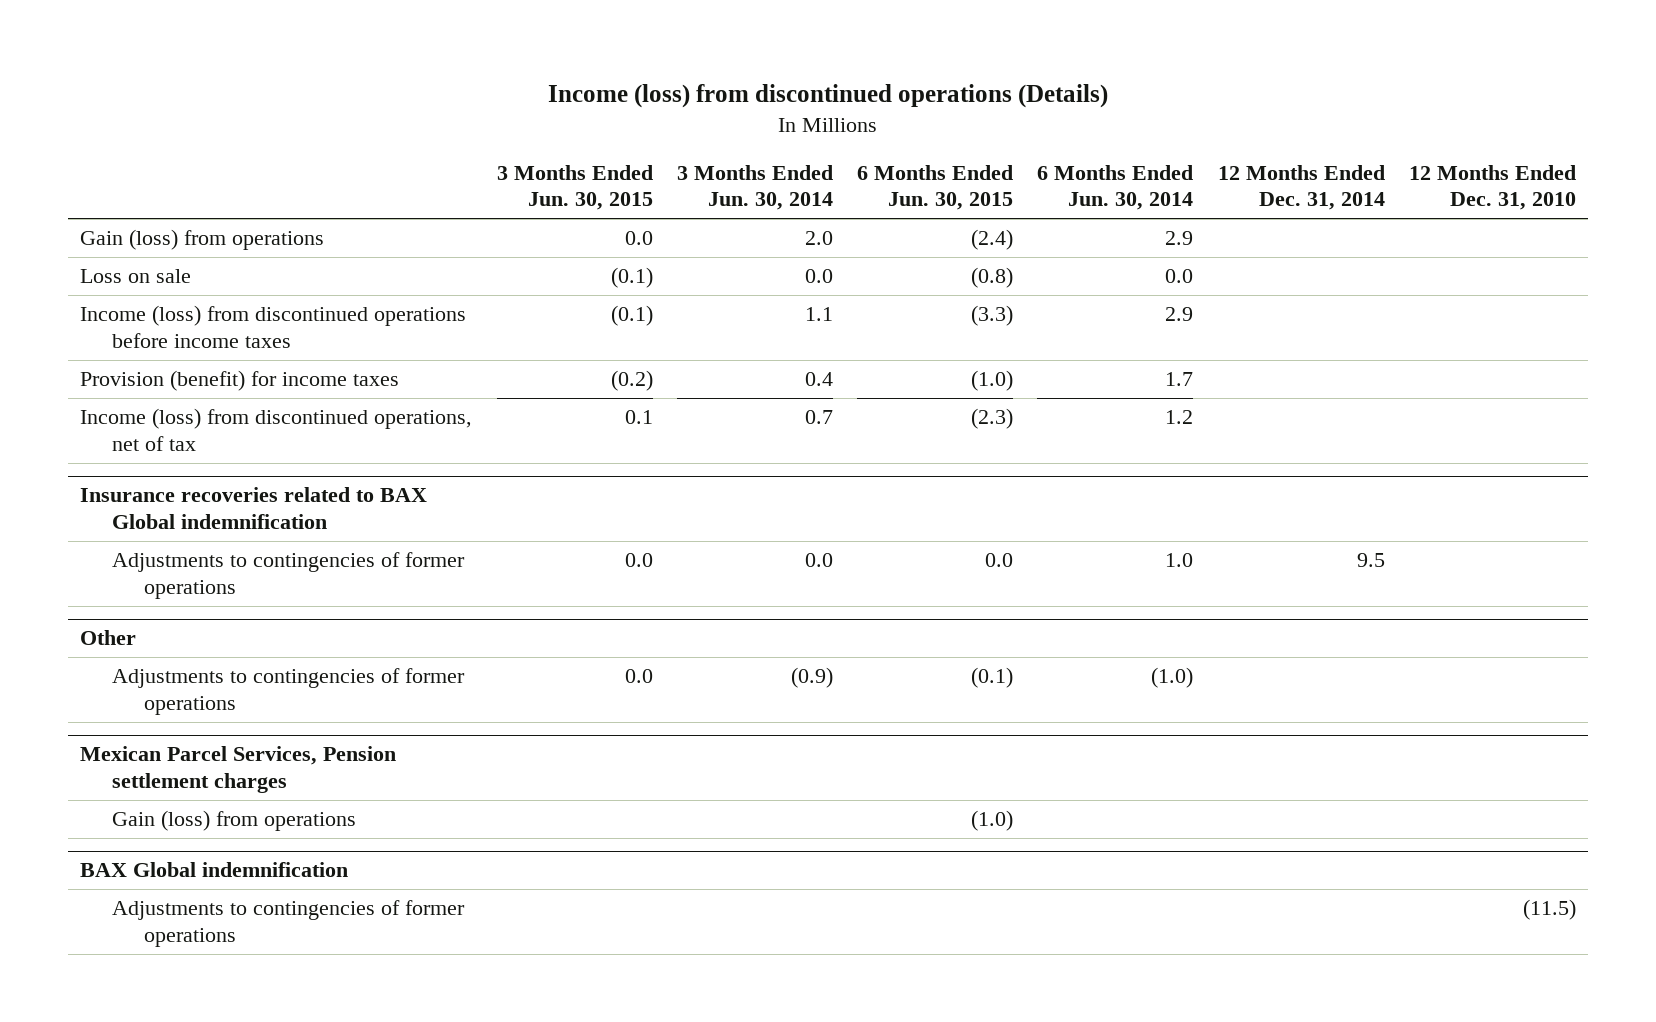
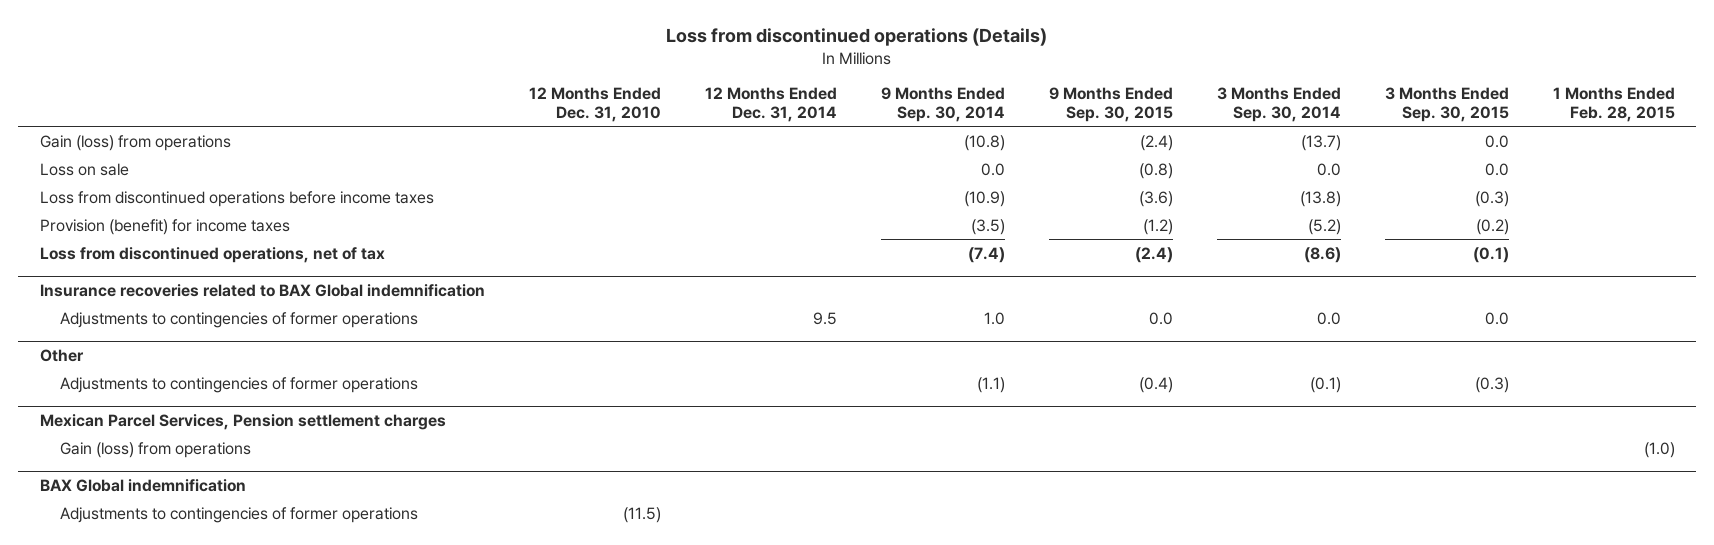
- Income (loss) from discontinued operations (Details)
+ Loss from discontinued operations (Details)
- | 3 Months Ended Jun. 30, 2015 | 3 Months Ended Jun. 30, 2014 | 6 Months Ended Jun. 30, 2015 | 6 Months Ended Jun. 30, 2014 | 12 Months Ended Dec. 31, 2014 | 12 Months Ended Dec. 31, 2010
+ | 12 Months Ended Dec. 31, 2010 | 12 Months Ended Dec. 31, 2014 | 9 Months Ended Sep. 30, 2014 | 9 Months Ended Sep. 30, 2015 | 3 Months Ended Sep. 30, 2014 | 3 Months Ended Sep. 30, 2015 | 1 Months Ended Feb. 28, 2015
- Income (loss) from discontinued operations before income taxes | (0.1) | 1.1 | (3.3) | 2.9 | |
+ Loss from discontinued operations before income taxes | | | (10.9) | (3.6) | (13.8) | (0.3) |
- Income (loss) from discontinued operations, net of tax | 0.1 | 0.7 | (2.3) | 1.2 | |
+ Loss from discontinued operations, net of tax | | | (7.4) | (2.4) | (8.6) | (0.1) |

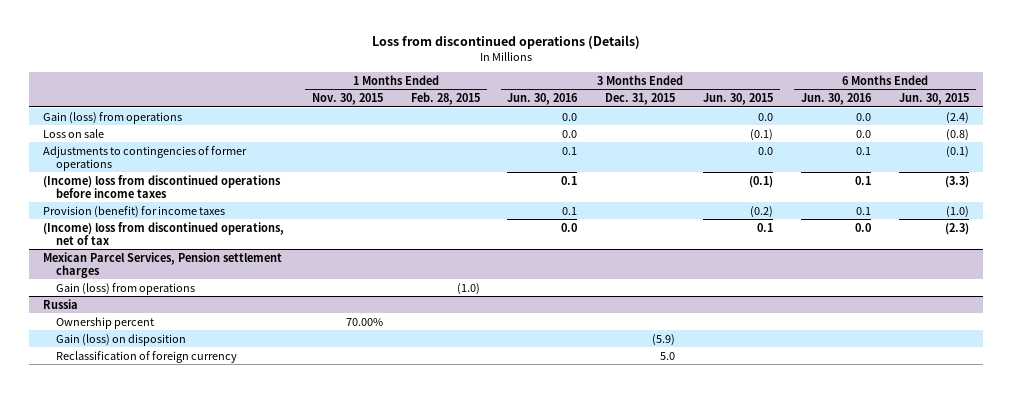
- | 12 Months Ended Dec. 31, 2010 | 12 Months Ended Dec. 31, 2014 | 9 Months Ended Sep. 30, 2014 | 9 Months Ended Sep. 30, 2015 | 3 Months Ended Sep. 30, 2014 | 3 Months Ended Sep. 30, 2015 | 1 Months Ended Feb. 28, 2015
+ | 1 Months Ended Nov. 30, 2015 | 1 Months Ended Feb. 28, 2015 | 3 Months Ended Jun. 30, 2016 | 3 Months Ended Dec. 31, 2015 | 3 Months Ended Jun. 30, 2015 | 6 Months Ended Jun. 30, 2016 | 6 Months Ended Jun. 30, 2015
- Loss from discontinued operations before income taxes | | | (10.9) | (3.6) | (13.8) | (0.3) |
+ Adjustments to contingencies of former operations | | | 0.1 | | 0.0 | 0.1 | (0.1)
+ (Income) loss from discontinued operations before income taxes | | | 0.1 | | (0.1) | 0.1 | (3.3)
- Loss from discontinued operations, net of tax | | | (7.4) | (2.4) | (8.6) | (0.1) |
- Insurance recoveries related to BAX Global indemnification
- Adjustments to contingencies of former operations | | 9.5 | 1.0 | 0.0 | 0.0 | 0.0 |
- Other
- Adjustments to contingencies of former operations | | | (1.1) | (0.4) | (0.1) | (0.3) |
+ (Income) loss from discontinued operations, net of tax | | | 0.0 | | 0.1 | 0.0 | (2.3)
- BAX Global indemnification
- Adjustments to contingencies of former operations | (11.5) | | | | | |
+ Russia
+ Ownership percent | 70.00% | | | | | |
+ Gain (loss) on disposition | | | | (5.9) | | |
+ Reclassification of foreign currency | | | | 5.0 | | |

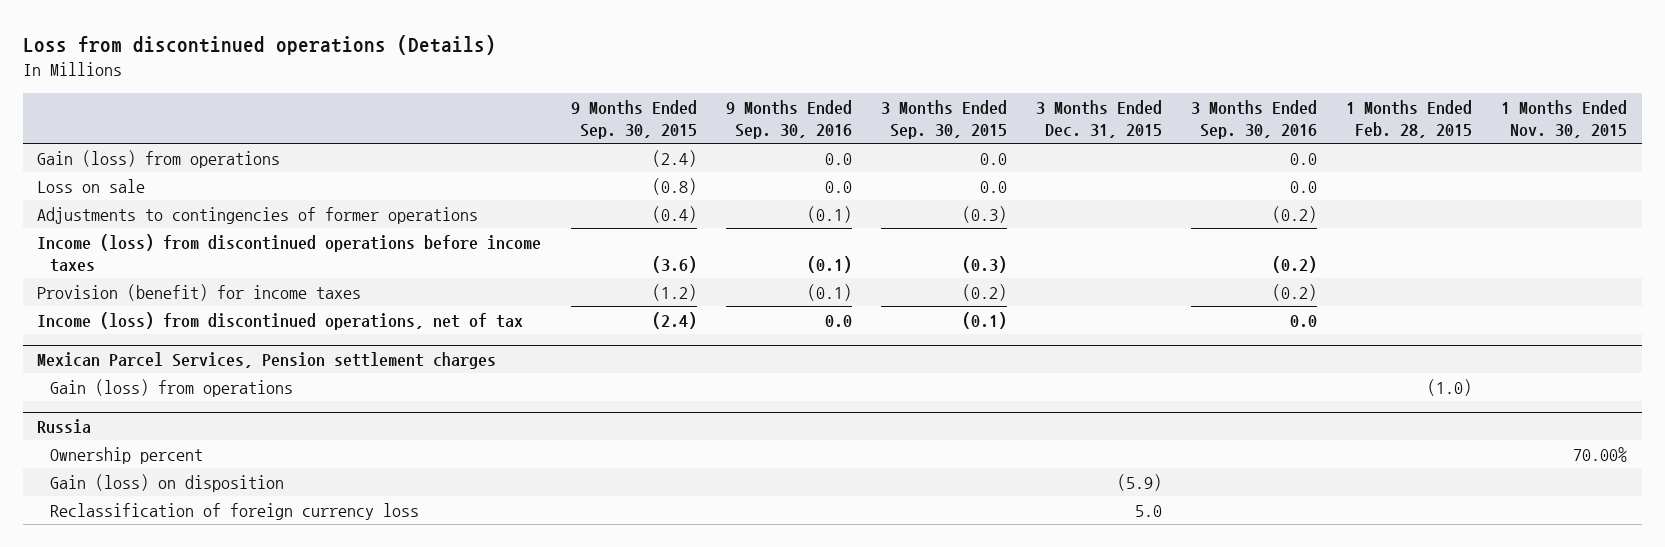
- | 1 Months Ended Nov. 30, 2015 | 1 Months Ended Feb. 28, 2015 | 3 Months Ended Jun. 30, 2016 | 3 Months Ended Dec. 31, 2015 | 3 Months Ended Jun. 30, 2015 | 6 Months Ended Jun. 30, 2016 | 6 Months Ended Jun. 30, 2015
+ | 9 Months Ended Sep. 30, 2015 | 9 Months Ended Sep. 30, 2016 | 3 Months Ended Sep. 30, 2015 | 3 Months Ended Dec. 31, 2015 | 3 Months Ended Sep. 30, 2016 | 1 Months Ended Feb. 28, 2015 | 1 Months Ended Nov. 30, 2015
- (Income) loss from discontinued operations before income taxes | | | 0.1 | | (0.1) | 0.1 | (3.3)
+ Income (loss) from discontinued operations before income taxes | (3.6) | (0.1) | (0.3) | | (0.2) | |
- (Income) loss from discontinued operations, net of tax | | | 0.0 | | 0.1 | 0.0 | (2.3)
+ Income (loss) from discontinued operations, net of tax | (2.4) | 0.0 | (0.1) | | 0.0 | |
@ Russia
- Reclassification of foreign currency | | | | 5.0 | | |
+ Reclassification of foreign currency loss | | | | 5.0 | | |

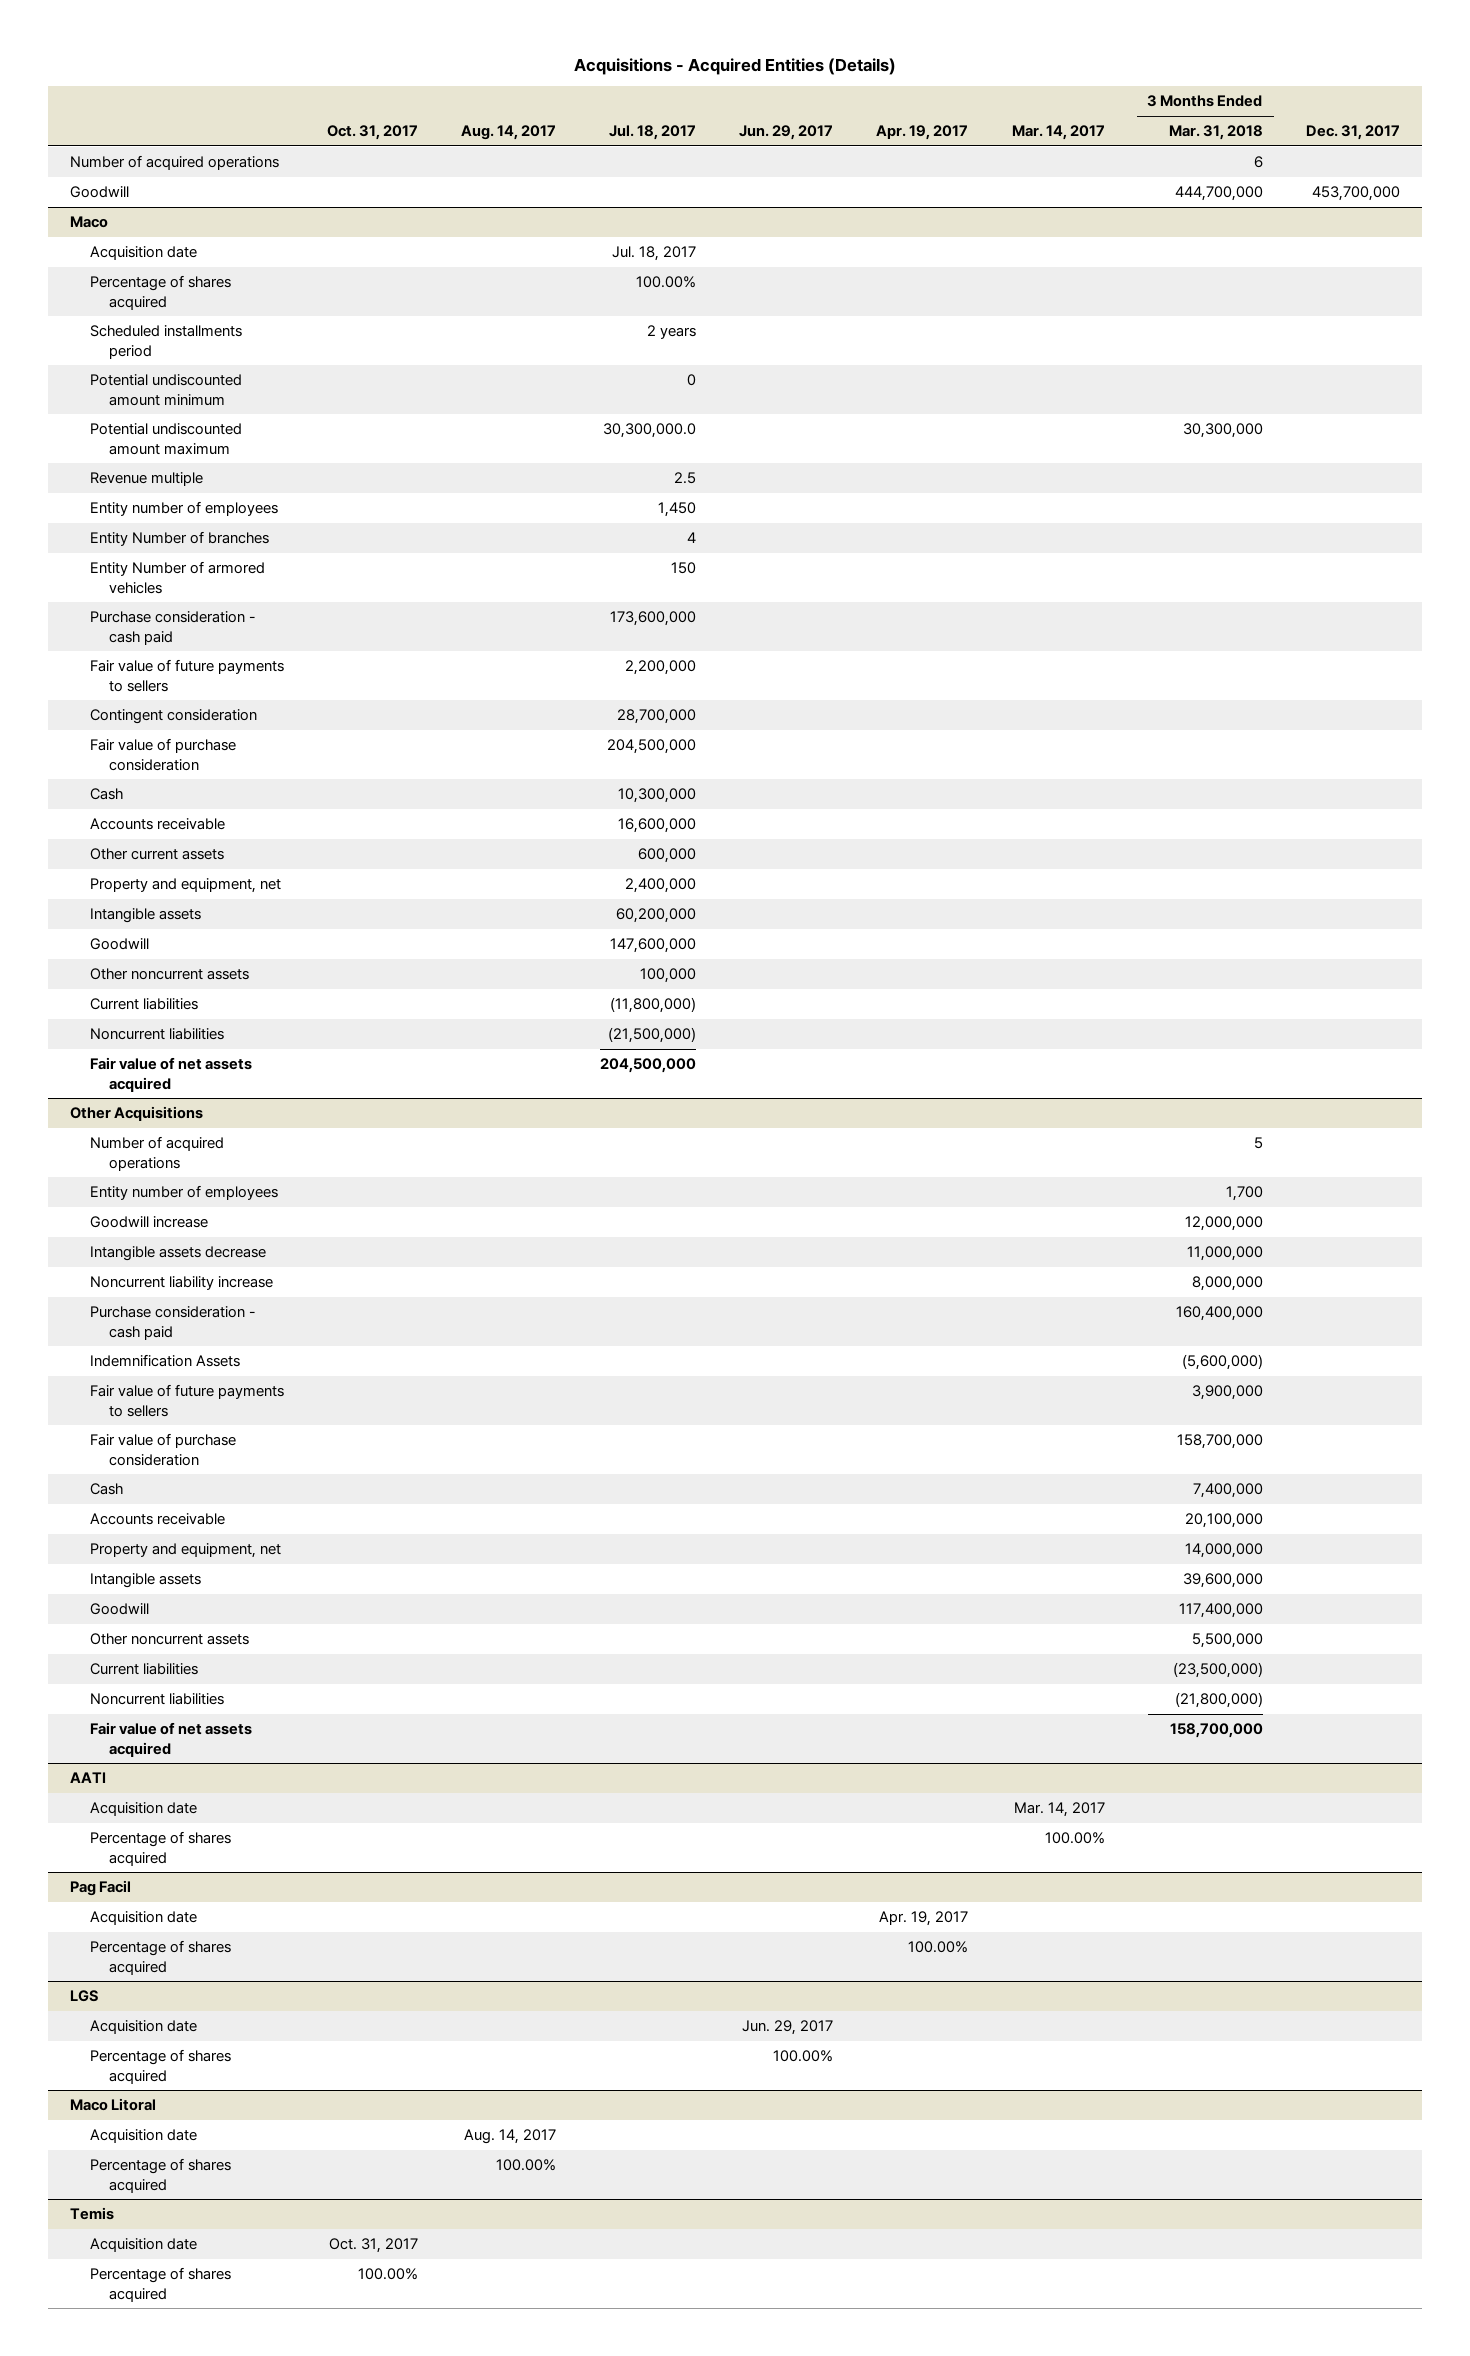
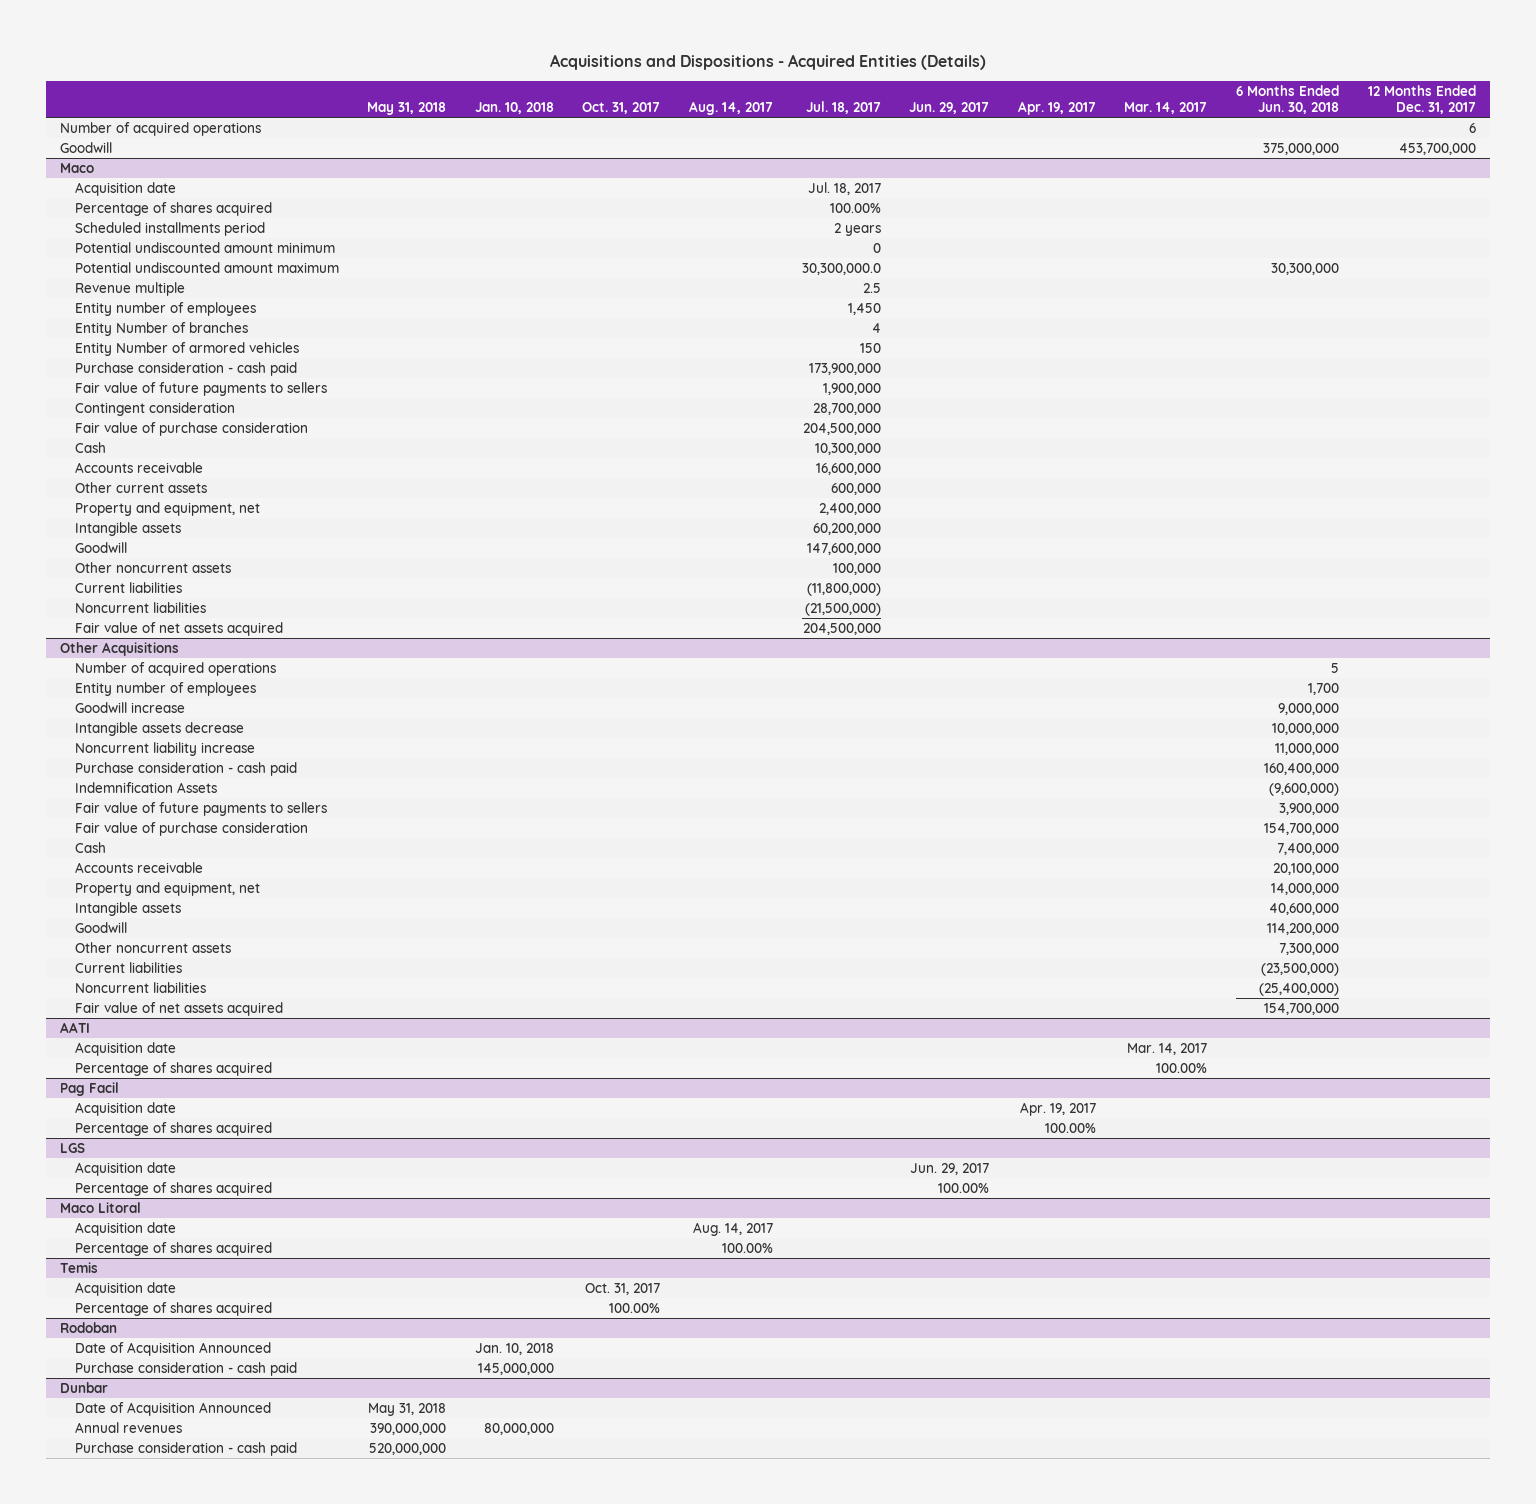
- Acquisitions - Acquired Entities (Details)
+ Acquisitions and Dispositions - Acquired Entities (Details)
- | Oct. 31, 2017 | Aug. 14, 2017 | Jul. 18, 2017 | Jun. 29, 2017 | Apr. 19, 2017 | Mar. 14, 2017 | 3 Months Ended Mar. 31, 2018 | Dec. 31, 2017
+ | May 31, 2018 | Jan. 10, 2018 | Oct. 31, 2017 | Aug. 14, 2017 | Jul. 18, 2017 | Jun. 29, 2017 | Apr. 19, 2017 | Mar. 14, 2017 | 6 Months Ended Jun. 30, 2018 | 12 Months Ended Dec. 31, 2017
@ Maco
- Purchase consideration - cash paid | | | 173,600,000 | | | | |
- Fair value of future payments to sellers | | | 2,200,000 | | | | |
+ Purchase consideration - cash paid | | | | | 173,900,000 | | | | |
+ Fair value of future payments to sellers | | | | | 1,900,000 | | | | |
+ Rodoban
+ Date of Acquisition Announced | | Jan. 10, 2018 | | | | | | | |
+ Purchase consideration - cash paid | | 145,000,000 | | | | | | | |
+ Dunbar
+ Date of Acquisition Announced | May 31, 2018 | | | | | | | | |
+ Annual revenues | 390,000,000 | 80,000,000 | | | | | | | |
+ Purchase consideration - cash paid | 520,000,000 | | | | | | | | |

